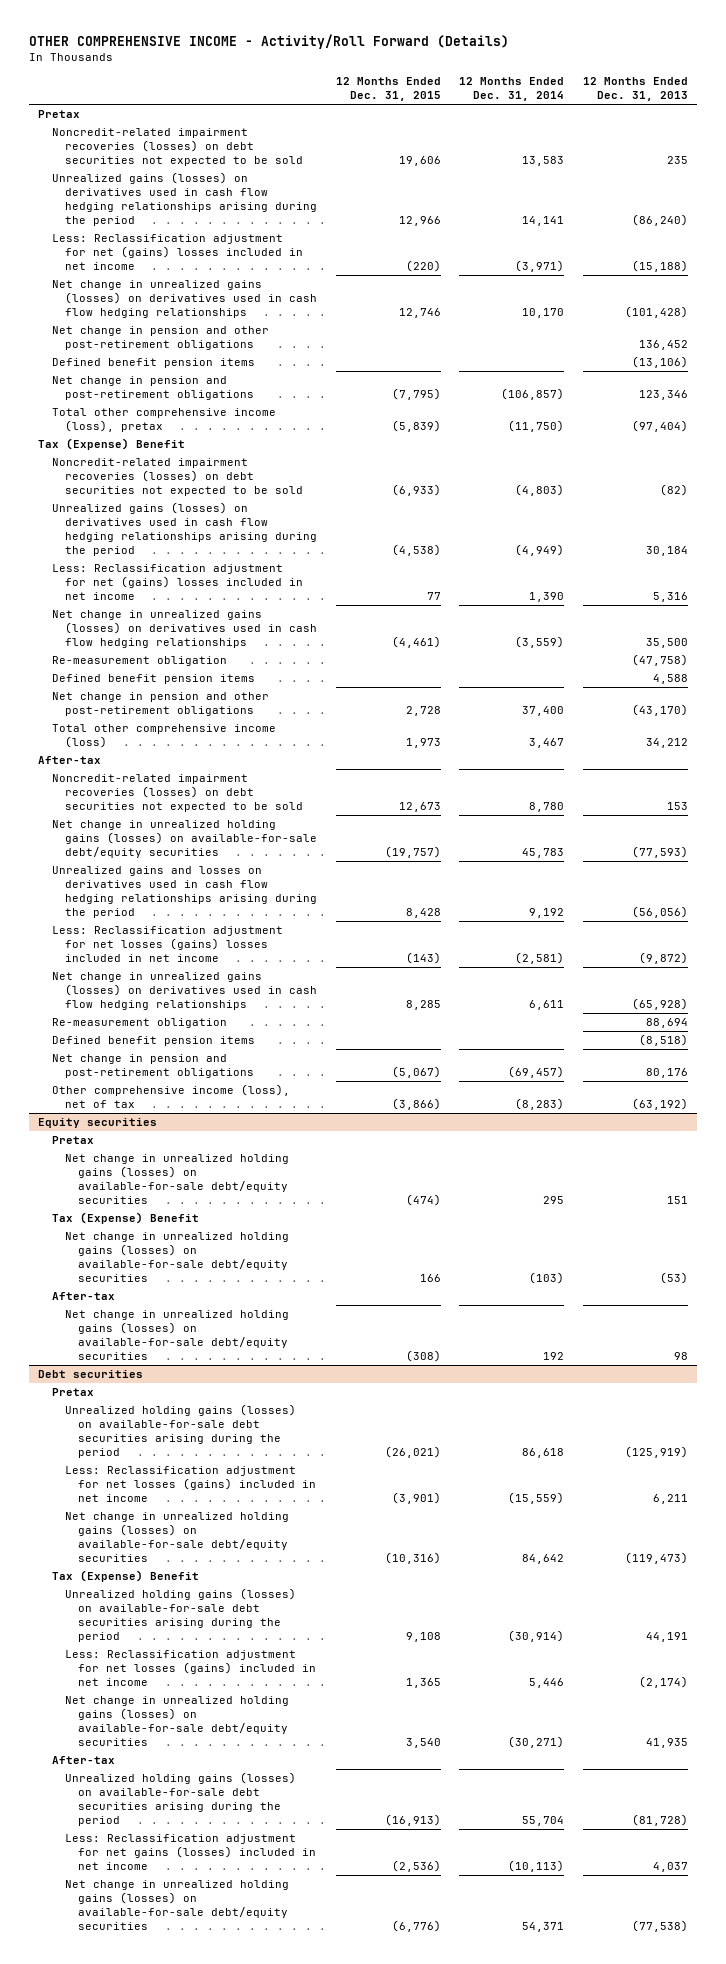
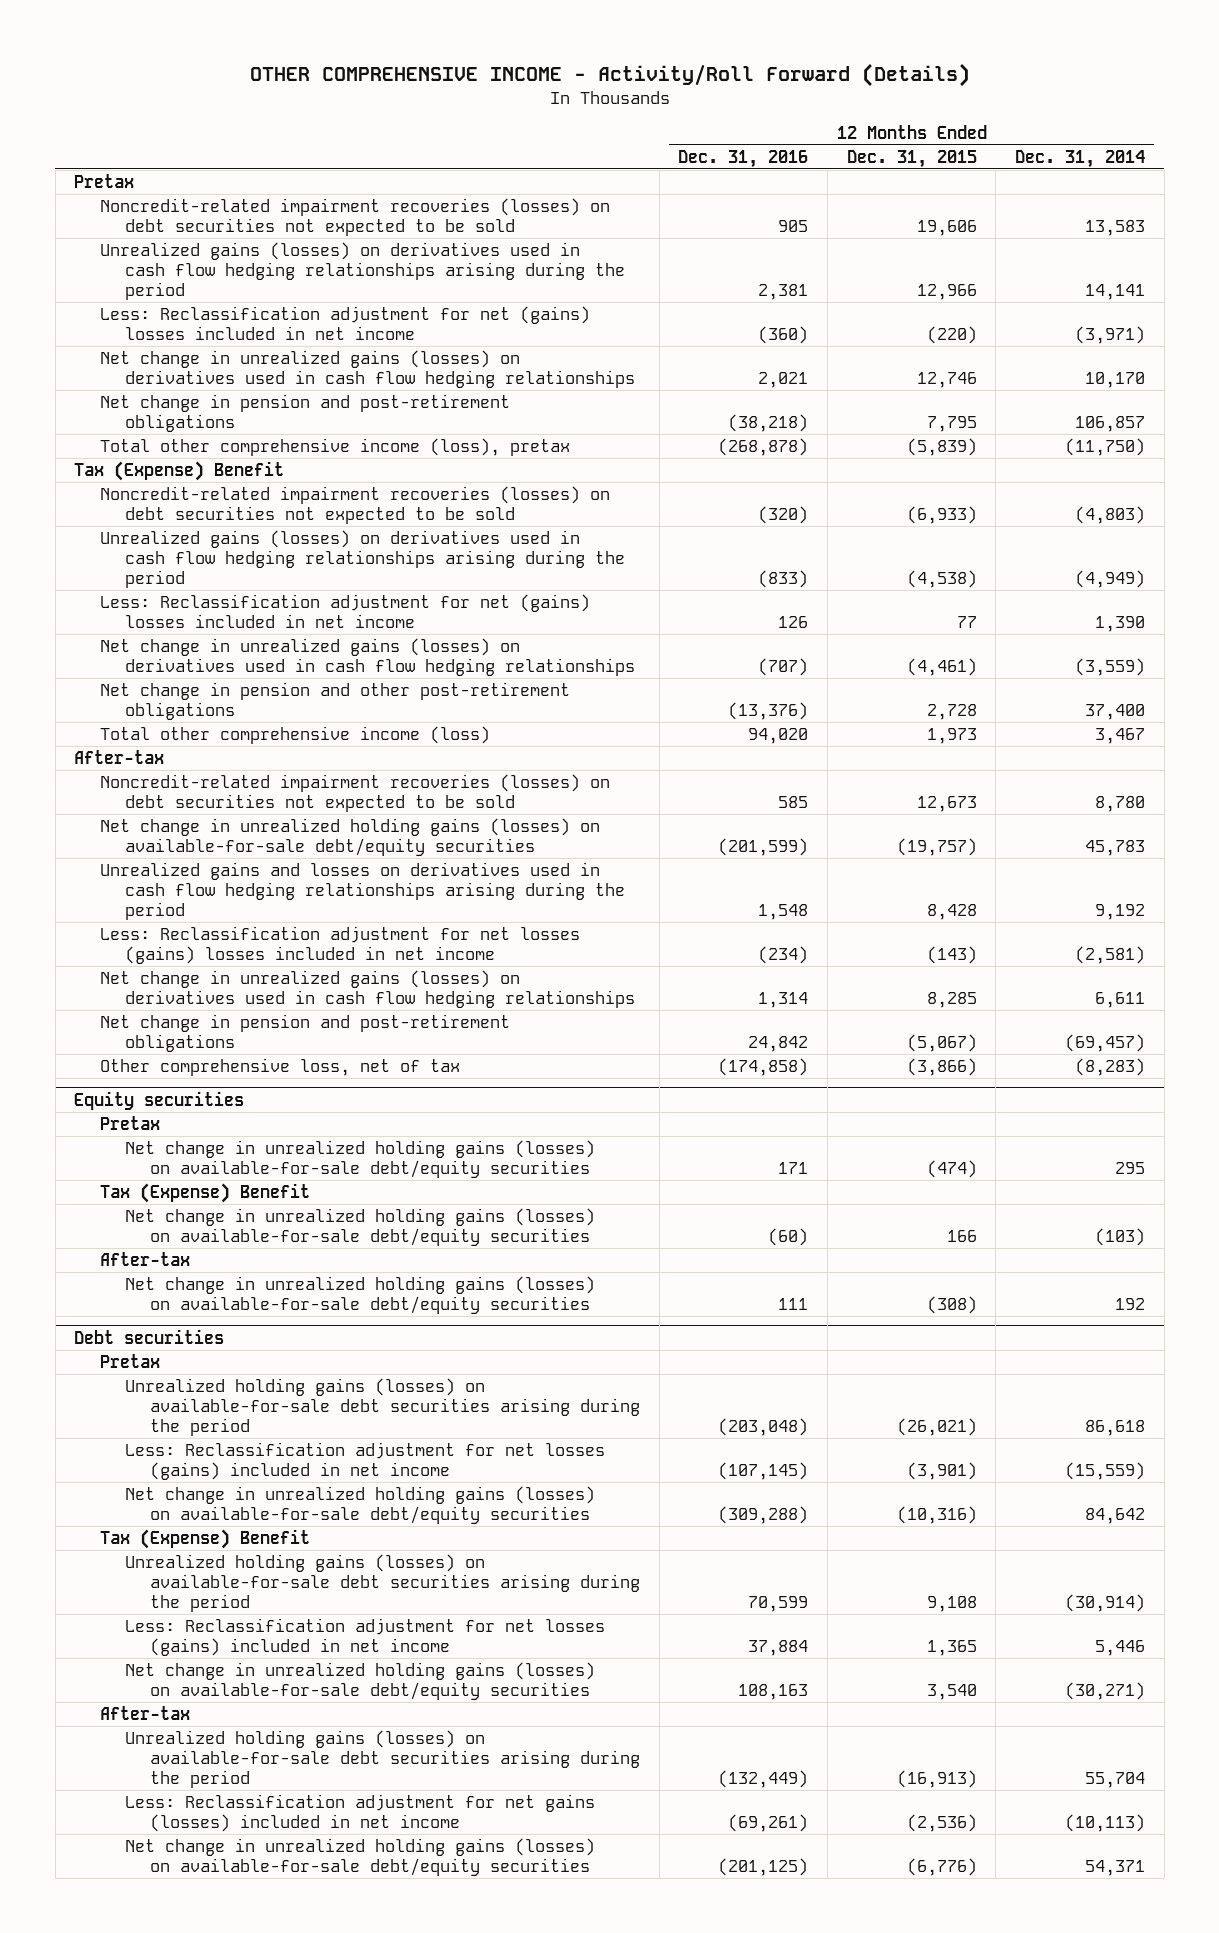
- | 12 Months Ended Dec. 31, 2015 | 12 Months Ended Dec. 31, 2014 | 12 Months Ended Dec. 31, 2013
+ | 12 Months Ended Dec. 31, 2016 | 12 Months Ended Dec. 31, 2015 | 12 Months Ended Dec. 31, 2014
- Net change in pension and other post-retirement obligations | | | 136,452
- Defined benefit pension items | | | (13,106)
- Net change in pension and post-retirement obligations | (7,795) | (106,857) | 123,346
+ Net change in pension and post-retirement obligations | (38,218) | 7,795 | 106,857
- Re-measurement obligation | | | (47,758)
- Defined benefit pension items | | | 4,588
- Re-measurement obligation | | | 88,694
- Defined benefit pension items | | | (8,518)
- Other comprehensive income (loss), net of tax | (3,866) | (8,283) | (63,192)
+ Other comprehensive loss, net of tax | (174,858) | (3,866) | (8,283)

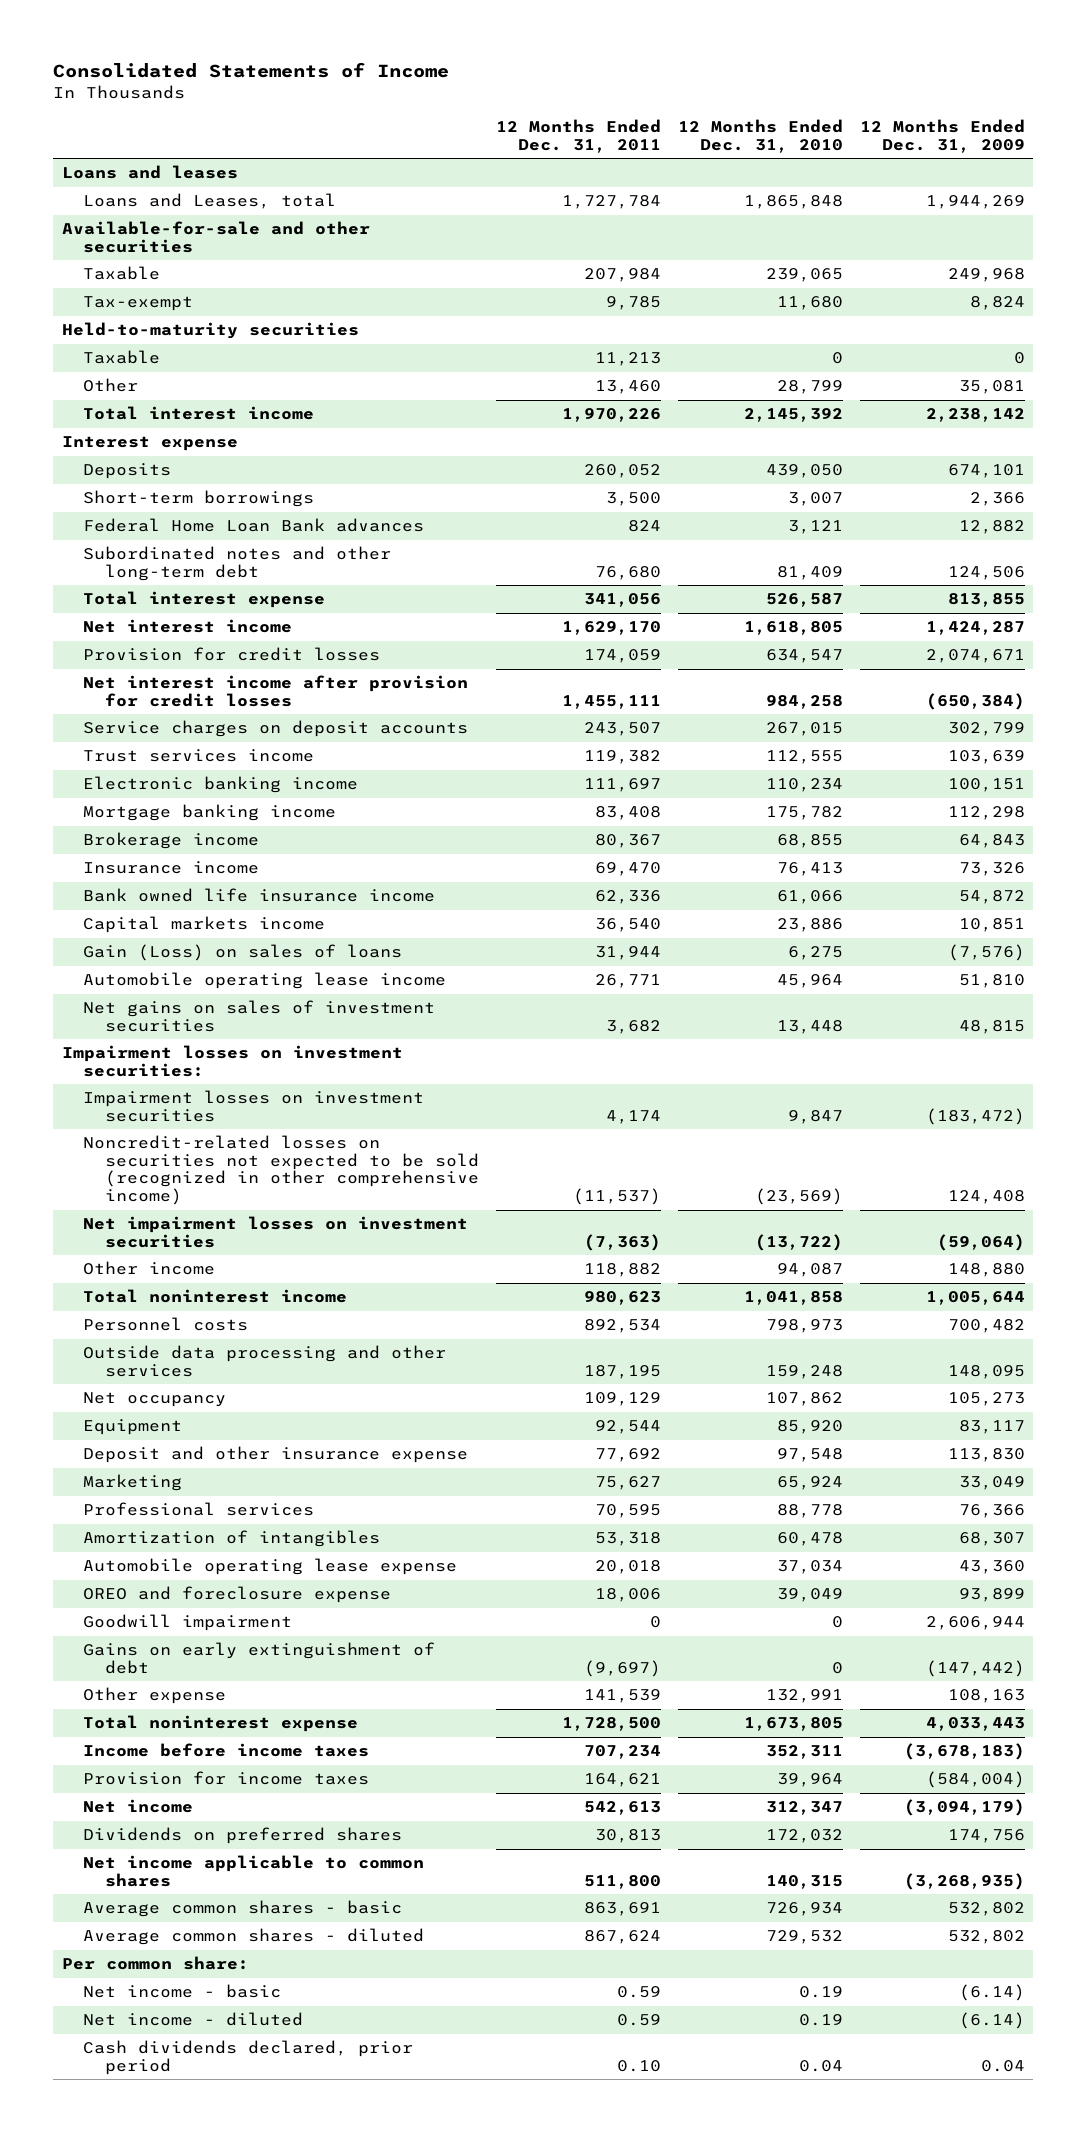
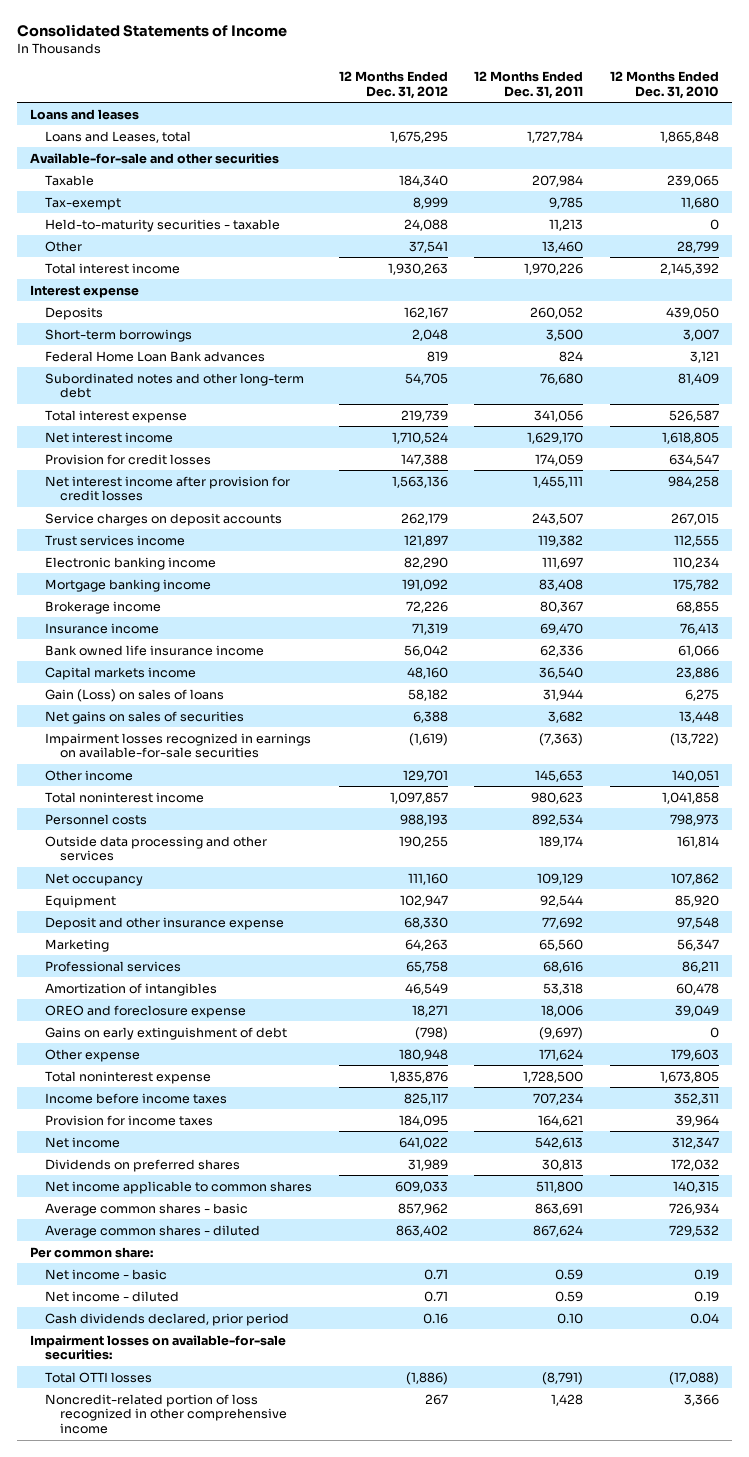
- | 12 Months Ended Dec. 31, 2011 | 12 Months Ended Dec. 31, 2010 | 12 Months Ended Dec. 31, 2009
+ | 12 Months Ended Dec. 31, 2012 | 12 Months Ended Dec. 31, 2011 | 12 Months Ended Dec. 31, 2010
- Held-to-maturity securities
- Taxable | 11,213 | 0 | 0
+ Held-to-maturity securities - taxable | 24,088 | 11,213 | 0
- Automobile operating lease income | 26,771 | 45,964 | 51,810
- Net gains on sales of investment securities | 3,682 | 13,448 | 48,815
- Impairment losses on investment securities:
- Impairment losses on investment securities | 4,174 | 9,847 | (183,472)
- Noncredit-related losses on securities not expected to be sold (recognized in other comprehensive income) | (11,537) | (23,569) | 124,408
- Net impairment losses on investment securities | (7,363) | (13,722) | (59,064)
- Other income | 118,882 | 94,087 | 148,880
+ Net gains on sales of securities | 6,388 | 3,682 | 13,448
+ Impairment losses recognized in earnings on available-for-sale securities | (1,619) | (7,363) | (13,722)
+ Other income | 129,701 | 145,653 | 140,051
- Outside data processing and other services | 187,195 | 159,248 | 148,095
+ Outside data processing and other services | 190,255 | 189,174 | 161,814
- Marketing | 75,627 | 65,924 | 33,049
- Professional services | 70,595 | 88,778 | 76,366
+ Marketing | 64,263 | 65,560 | 56,347
+ Professional services | 65,758 | 68,616 | 86,211
- Automobile operating lease expense | 20,018 | 37,034 | 43,360
- Goodwill impairment | 0 | 0 | 2,606,944
- Other expense | 141,539 | 132,991 | 108,163
+ Other expense | 180,948 | 171,624 | 179,603
+ Impairment losses on available-for-sale securities:
+ Total OTTI losses | (1,886) | (8,791) | (17,088)
+ Noncredit-related portion of loss recognized in other comprehensive income | 267 | 1,428 | 3,366

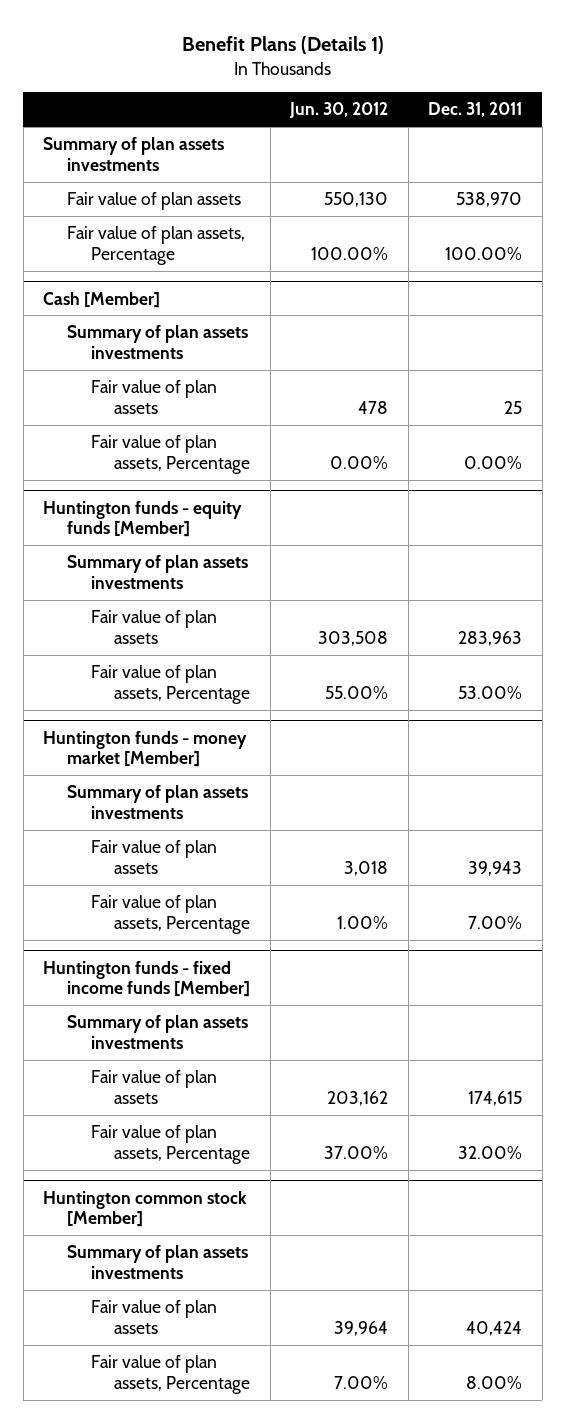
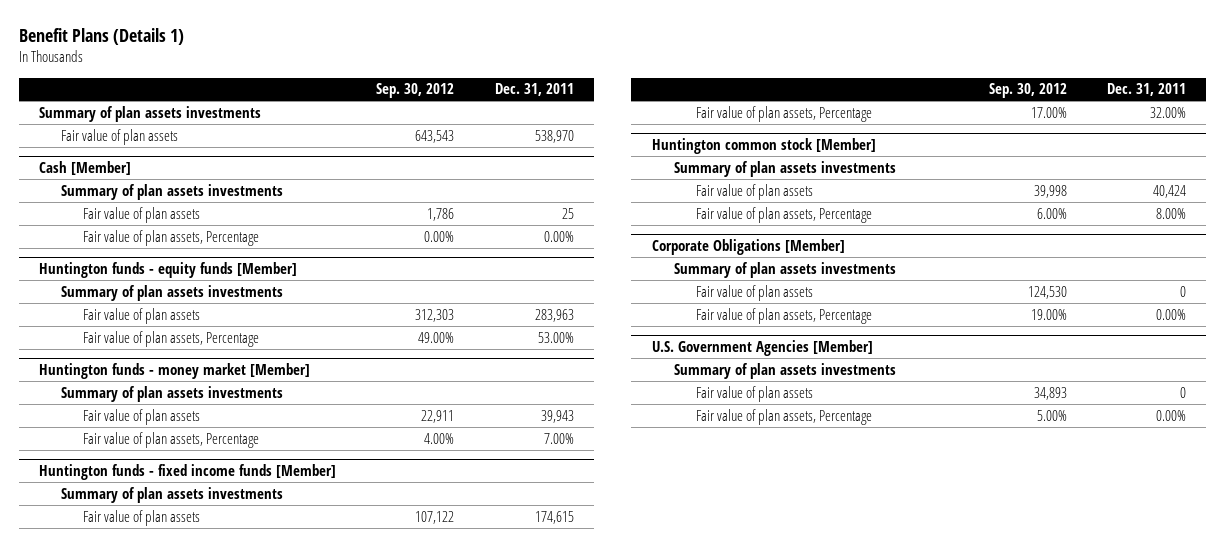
- | Jun. 30, 2012 | Dec. 31, 2011
+ | Sep. 30, 2012 | Dec. 31, 2011
- Fair value of plan assets, Percentage | 100.00% | 100.00%
+ Corporate Obligations [Member]
+ Summary of plan assets investments
+ Fair value of plan assets | 124,530 | 0
+ Fair value of plan assets, Percentage | 19.00% | 0.00%
+ U.S. Government Agencies [Member]
+ Summary of plan assets investments
+ Fair value of plan assets | 34,893 | 0
+ Fair value of plan assets, Percentage | 5.00% | 0.00%

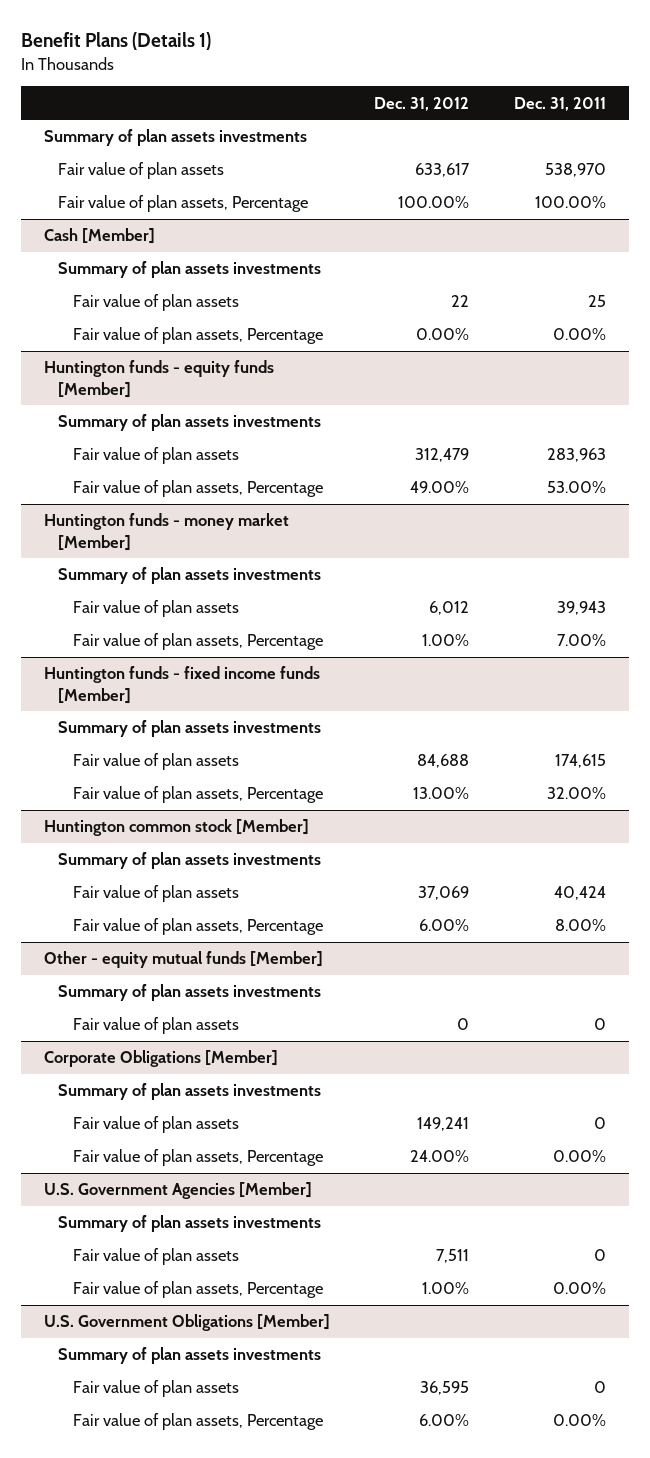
- | Sep. 30, 2012 | Dec. 31, 2011
+ | Dec. 31, 2012 | Dec. 31, 2011
+ Fair value of plan assets, Percentage | 100.00% | 100.00%
+ Other - equity mutual funds [Member]
+ Summary of plan assets investments
+ Fair value of plan assets | 0 | 0
+ U.S. Government Obligations [Member]
+ Summary of plan assets investments
+ Fair value of plan assets | 36,595 | 0
+ Fair value of plan assets, Percentage | 6.00% | 0.00%

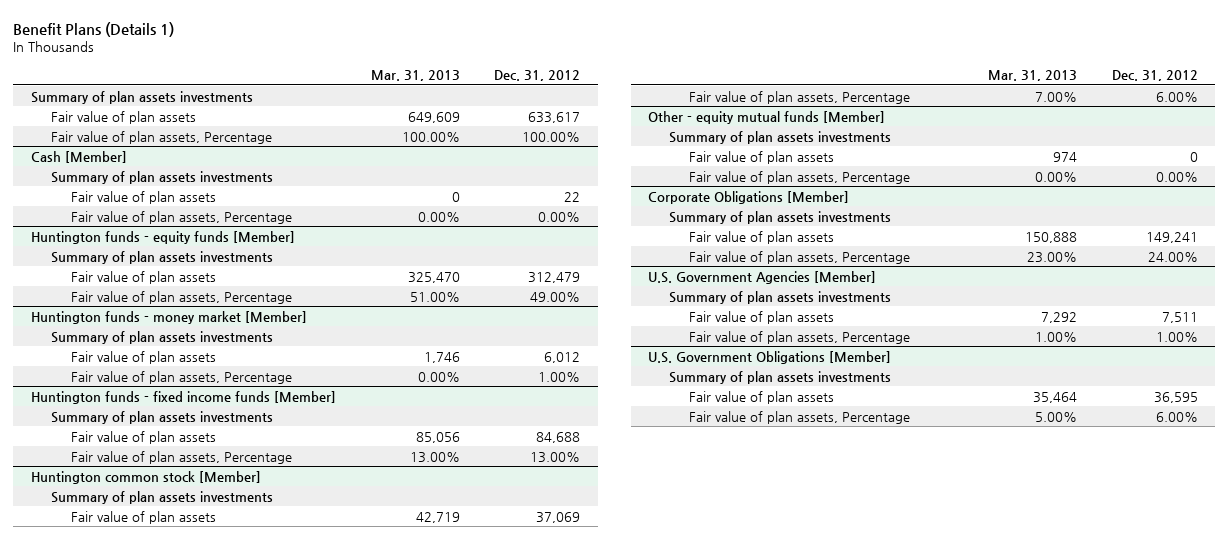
- | Dec. 31, 2012 | Dec. 31, 2011
+ | Mar. 31, 2013 | Dec. 31, 2012
@ Other - equity mutual funds [Member]
+ Fair value of plan assets, Percentage | 0.00% | 0.00%

